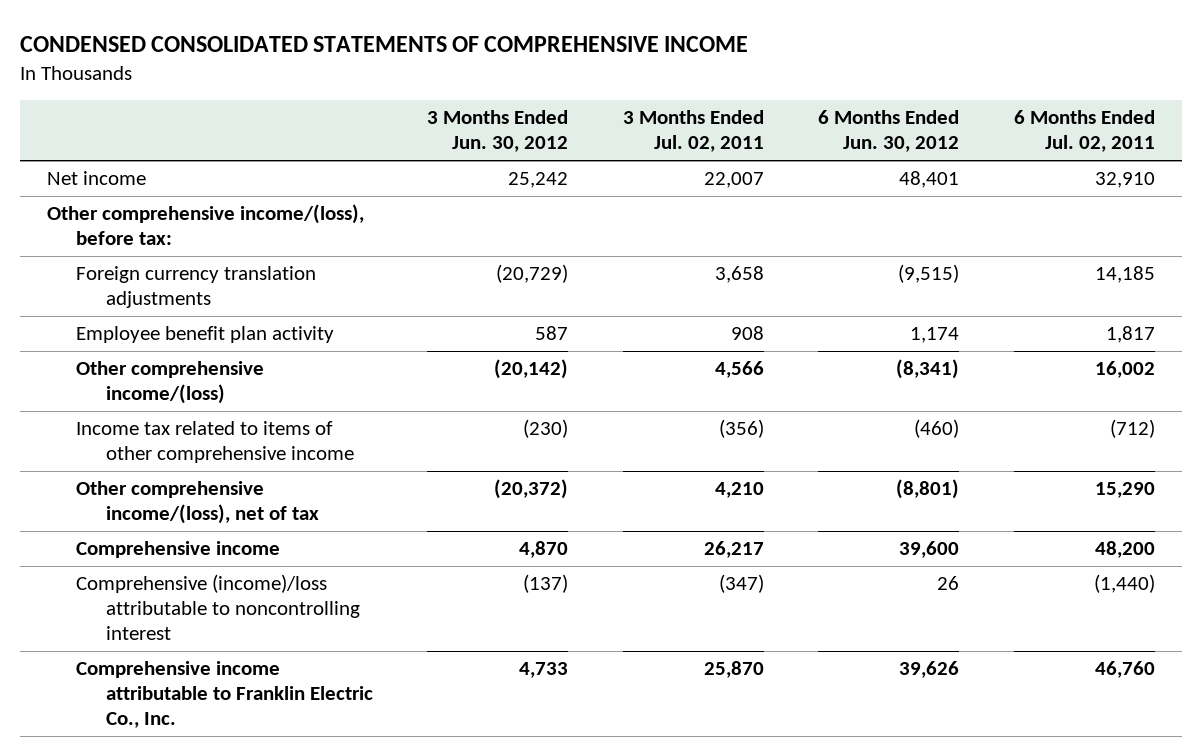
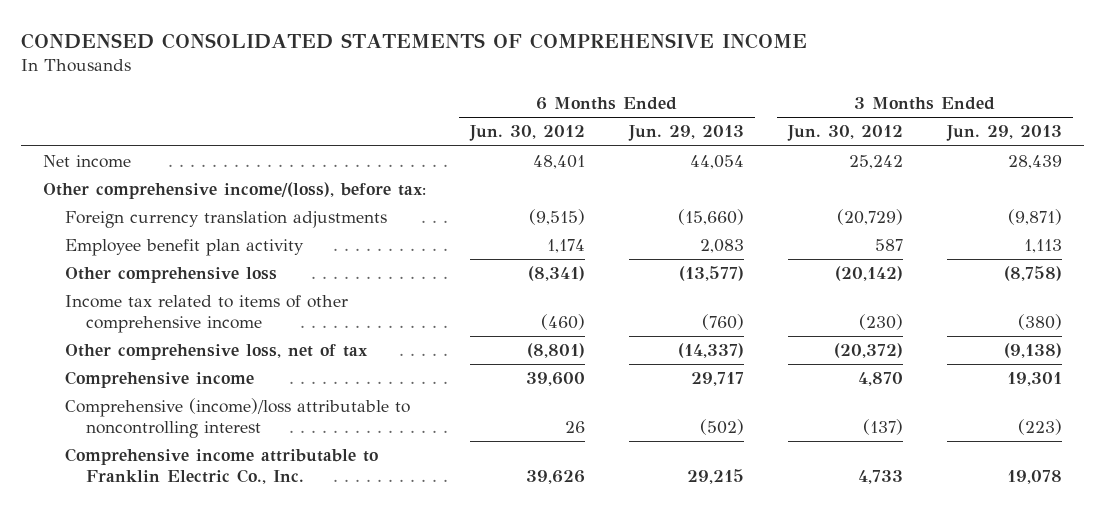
- | 3 Months Ended Jun. 30, 2012 | 3 Months Ended Jul. 02, 2011 | 6 Months Ended Jun. 30, 2012 | 6 Months Ended Jul. 02, 2011
+ | 6 Months Ended Jun. 30, 2012 | 6 Months Ended Jun. 29, 2013 | 3 Months Ended Jun. 30, 2012 | 3 Months Ended Jun. 29, 2013
- Other comprehensive income/(loss) | (20,142) | 4,566 | (8,341) | 16,002
+ Other comprehensive loss | (8,341) | (13,577) | (20,142) | (8,758)
- Other comprehensive income/(loss), net of tax | (20,372) | 4,210 | (8,801) | 15,290
+ Other comprehensive loss, net of tax | (8,801) | (14,337) | (20,372) | (9,138)

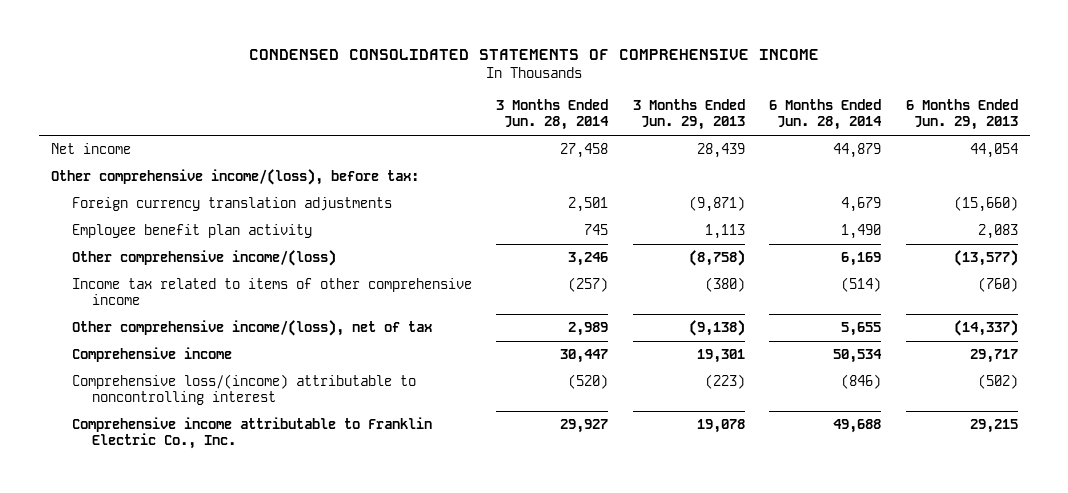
- | 6 Months Ended Jun. 30, 2012 | 6 Months Ended Jun. 29, 2013 | 3 Months Ended Jun. 30, 2012 | 3 Months Ended Jun. 29, 2013
+ | 3 Months Ended Jun. 28, 2014 | 3 Months Ended Jun. 29, 2013 | 6 Months Ended Jun. 28, 2014 | 6 Months Ended Jun. 29, 2013
- Other comprehensive loss | (8,341) | (13,577) | (20,142) | (8,758)
+ Other comprehensive income/(loss) | 3,246 | (8,758) | 6,169 | (13,577)
- Other comprehensive loss, net of tax | (8,801) | (14,337) | (20,372) | (9,138)
+ Other comprehensive income/(loss), net of tax | 2,989 | (9,138) | 5,655 | (14,337)
- Comprehensive (income)/loss attributable to noncontrolling interest | 26 | (502) | (137) | (223)
+ Comprehensive loss/(income) attributable to noncontrolling interest | (520) | (223) | (846) | (502)

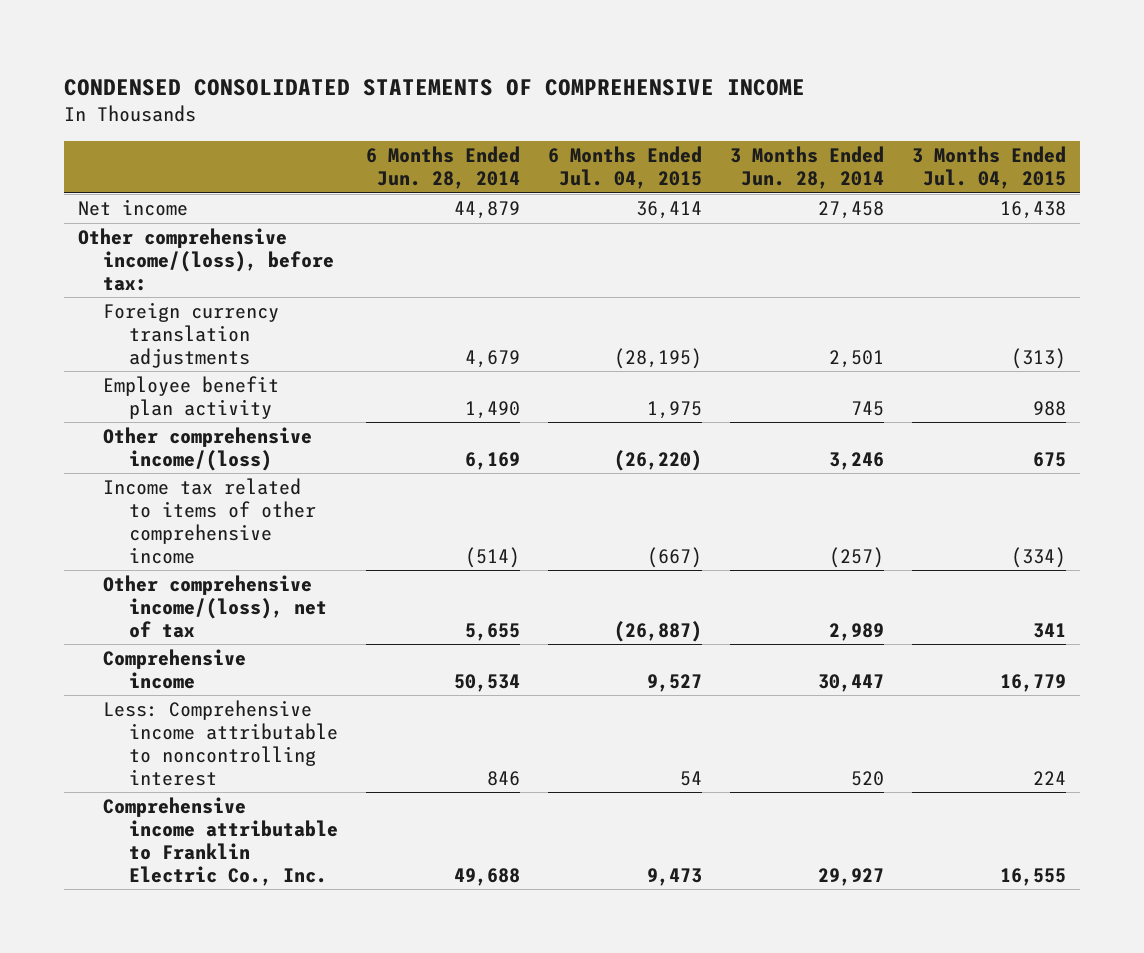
- | 3 Months Ended Jun. 28, 2014 | 3 Months Ended Jun. 29, 2013 | 6 Months Ended Jun. 28, 2014 | 6 Months Ended Jun. 29, 2013
+ | 6 Months Ended Jun. 28, 2014 | 6 Months Ended Jul. 04, 2015 | 3 Months Ended Jun. 28, 2014 | 3 Months Ended Jul. 04, 2015
- Comprehensive loss/(income) attributable to noncontrolling interest | (520) | (223) | (846) | (502)
+ Less: Comprehensive income attributable to noncontrolling interest | 846 | 54 | 520 | 224

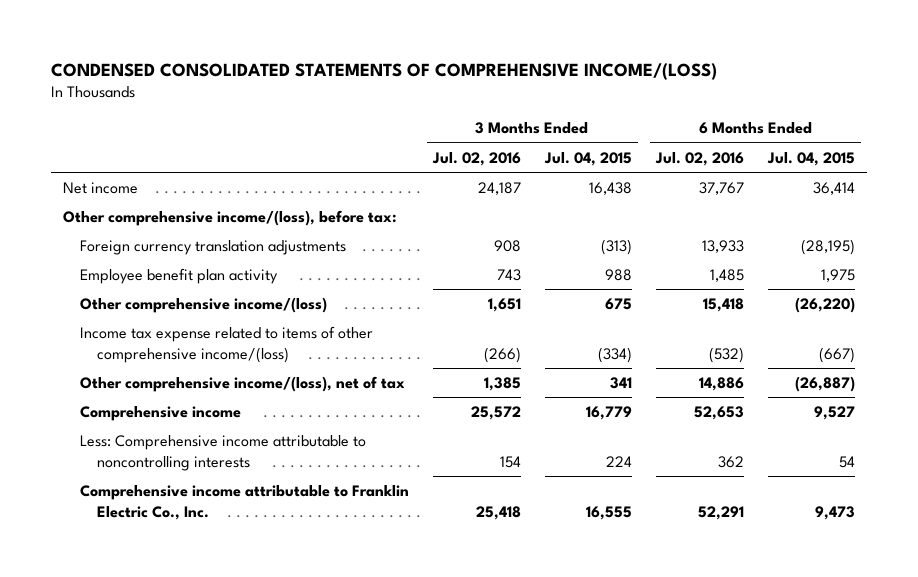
- CONDENSED CONSOLIDATED STATEMENTS OF COMPREHENSIVE INCOME
+ CONDENSED CONSOLIDATED STATEMENTS OF COMPREHENSIVE INCOME/(LOSS)
- | 6 Months Ended Jun. 28, 2014 | 6 Months Ended Jul. 04, 2015 | 3 Months Ended Jun. 28, 2014 | 3 Months Ended Jul. 04, 2015
+ | 3 Months Ended Jul. 02, 2016 | 3 Months Ended Jul. 04, 2015 | 6 Months Ended Jul. 02, 2016 | 6 Months Ended Jul. 04, 2015
- Income tax related to items of other comprehensive income | (514) | (667) | (257) | (334)
+ Income tax expense related to items of other comprehensive income/(loss) | (266) | (334) | (532) | (667)
- Less: Comprehensive income attributable to noncontrolling interest | 846 | 54 | 520 | 224
+ Less: Comprehensive income attributable to noncontrolling interests | 154 | 224 | 362 | 54

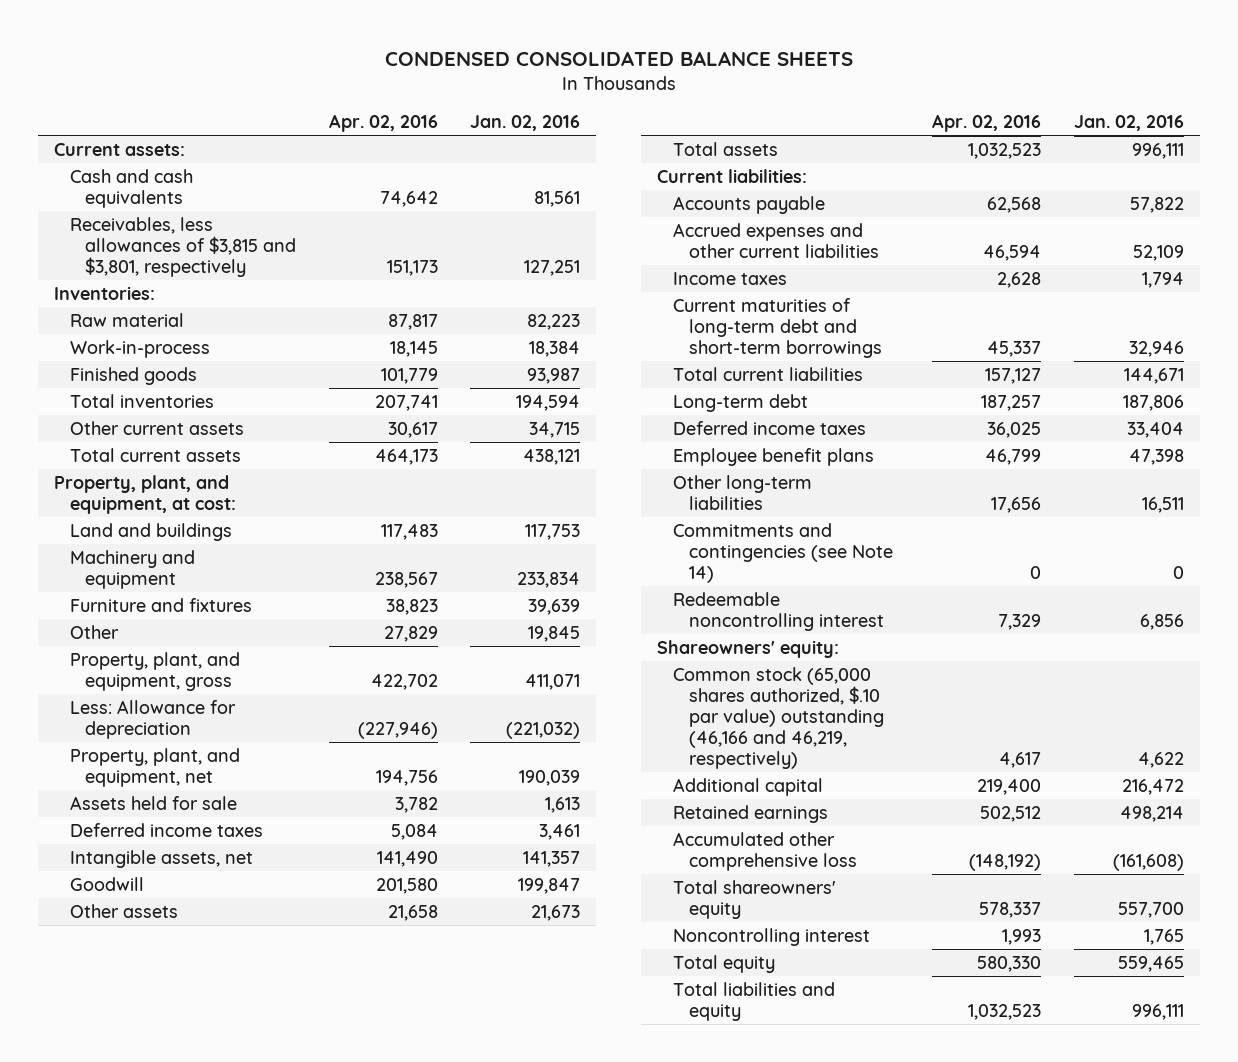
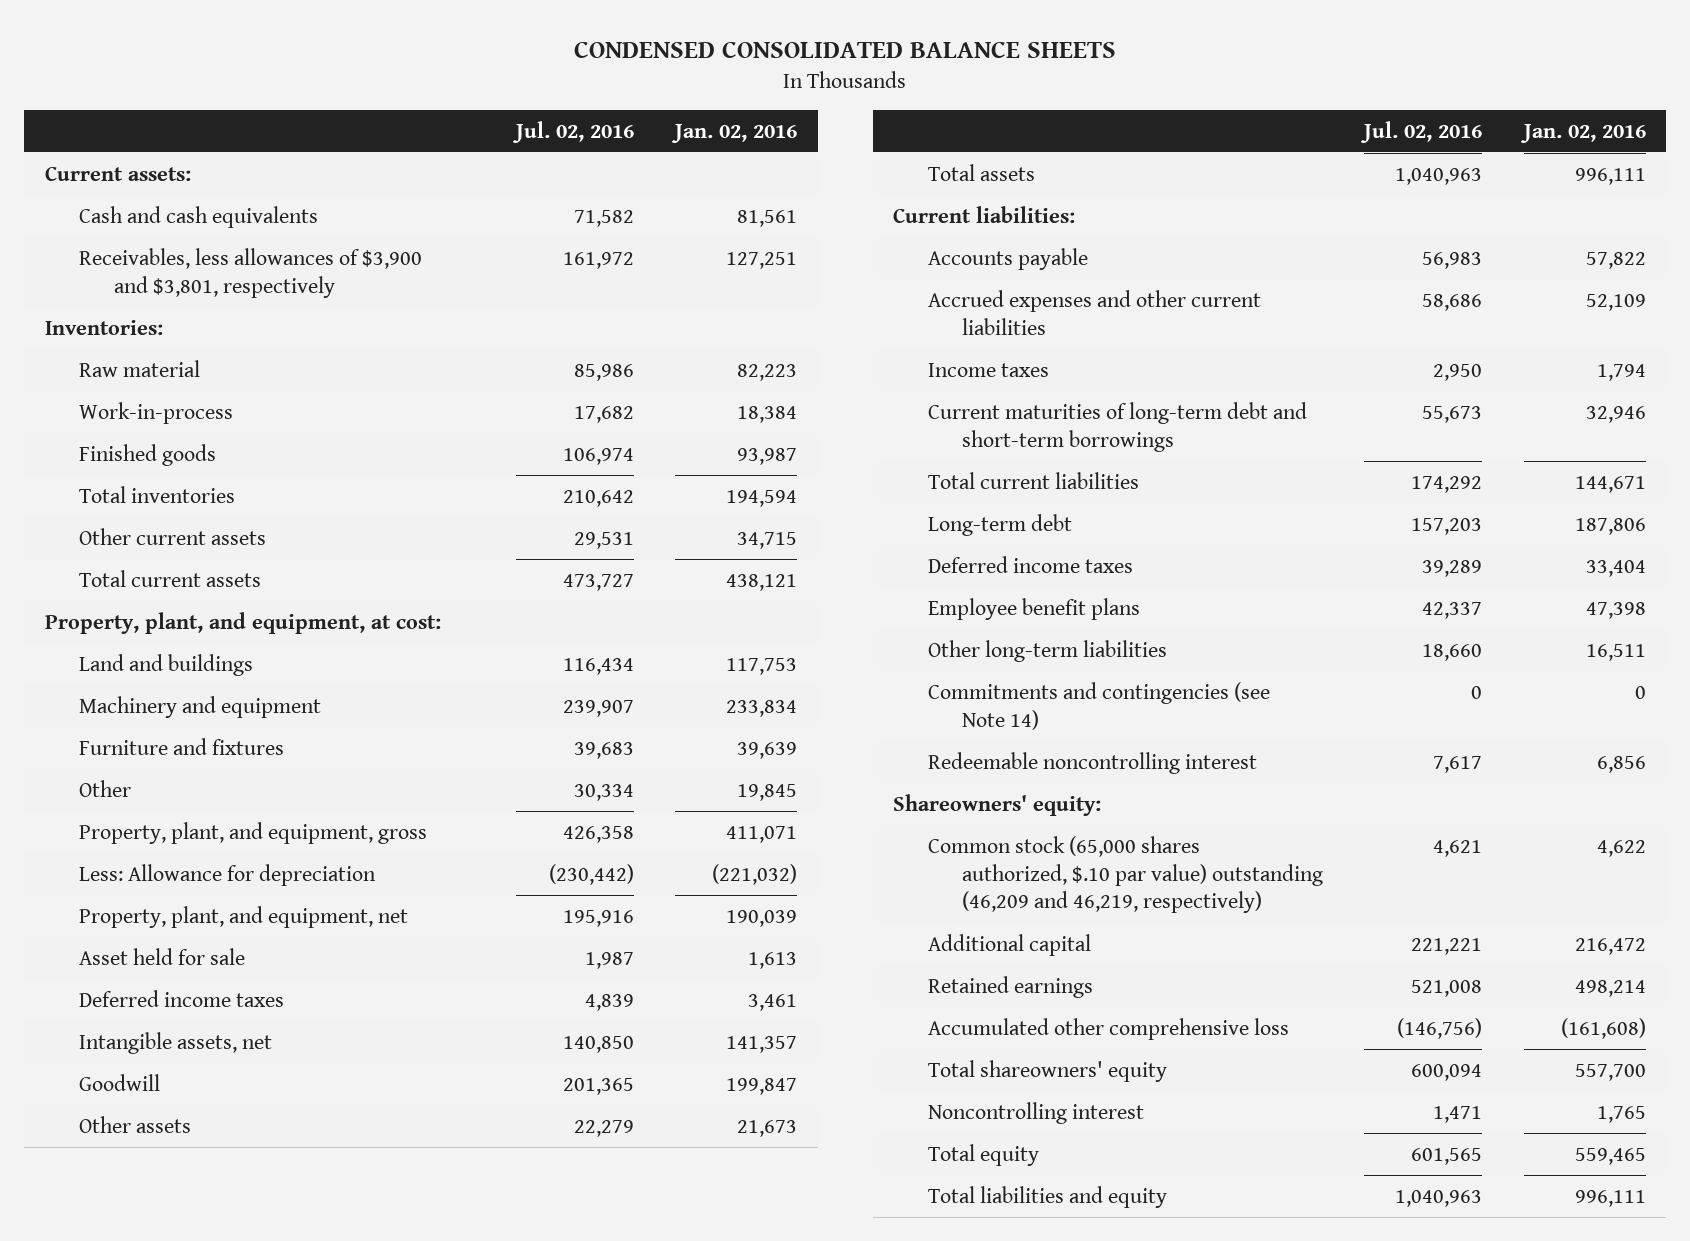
- | Apr. 02, 2016 | Jan. 02, 2016
+ | Jul. 02, 2016 | Jan. 02, 2016
- Receivables, less allowances of $3,815 and $3,801, respectively | 151,173 | 127,251
+ Receivables, less allowances of $3,900 and $3,801, respectively | 161,972 | 127,251
- Assets held for sale | 3,782 | 1,613
+ Asset held for sale | 1,987 | 1,613
- Common stock (65,000 shares authorized, $.10 par value) outstanding (46,166 and 46,219, respectively) | 4,617 | 4,622
+ Common stock (65,000 shares authorized, $.10 par value) outstanding (46,209 and 46,219, respectively) | 4,621 | 4,622

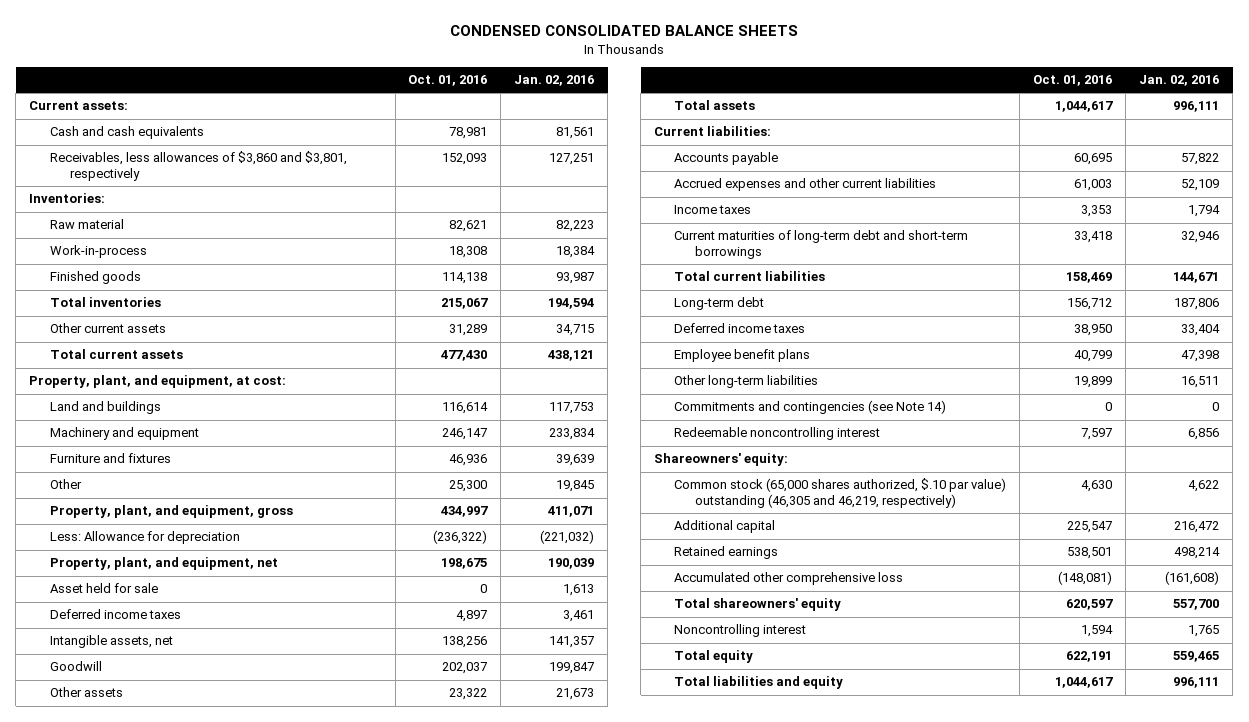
- | Jul. 02, 2016 | Jan. 02, 2016
+ | Oct. 01, 2016 | Jan. 02, 2016
- Receivables, less allowances of $3,900 and $3,801, respectively | 161,972 | 127,251
+ Receivables, less allowances of $3,860 and $3,801, respectively | 152,093 | 127,251
- Common stock (65,000 shares authorized, $.10 par value) outstanding (46,209 and 46,219, respectively) | 4,621 | 4,622
+ Common stock (65,000 shares authorized, $.10 par value) outstanding (46,305 and 46,219, respectively) | 4,630 | 4,622

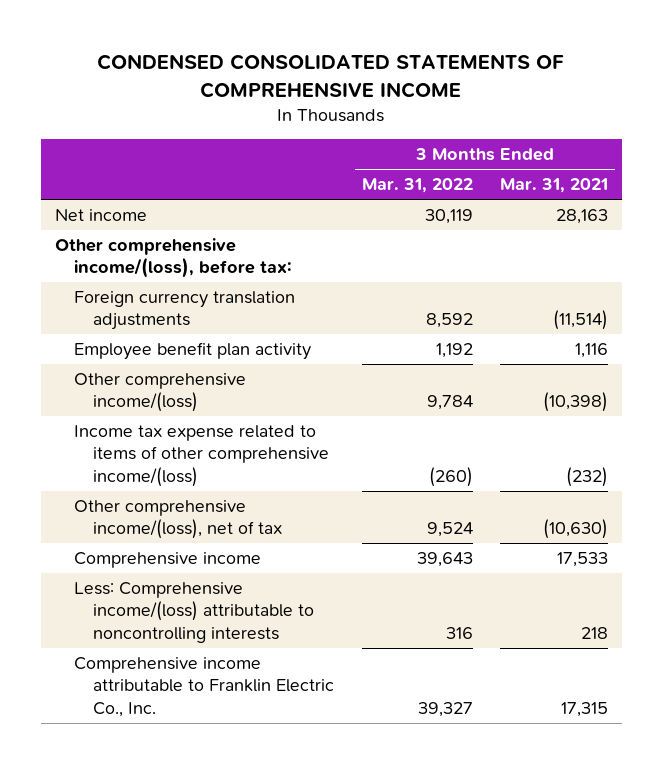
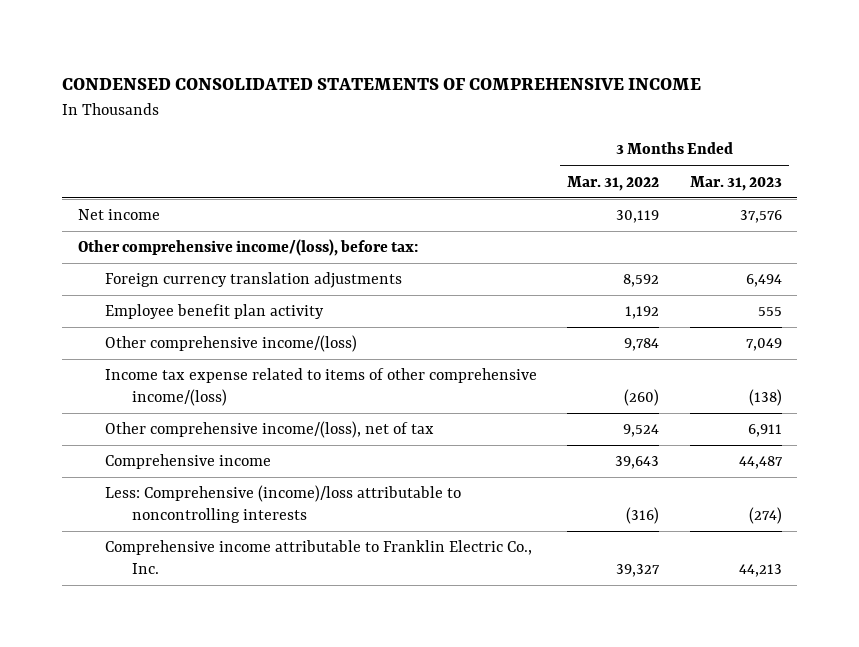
- | 3 Months Ended Mar. 31, 2022 | 3 Months Ended Mar. 31, 2021
+ | 3 Months Ended Mar. 31, 2022 | 3 Months Ended Mar. 31, 2023
- Less: Comprehensive income/(loss) attributable to noncontrolling interests | 316 | 218
+ Less: Comprehensive (income)/loss attributable to noncontrolling interests | (316) | (274)

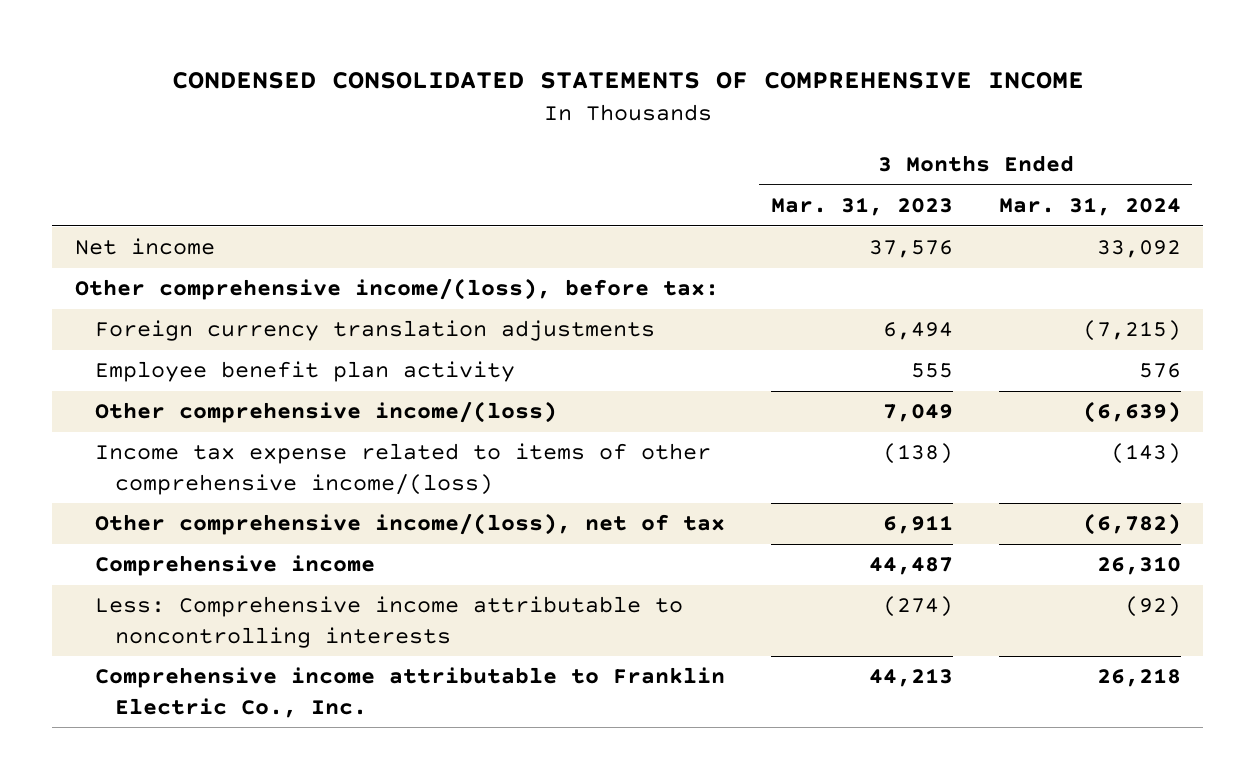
- | 3 Months Ended Mar. 31, 2022 | 3 Months Ended Mar. 31, 2023
+ | 3 Months Ended Mar. 31, 2023 | 3 Months Ended Mar. 31, 2024
- Less: Comprehensive (income)/loss attributable to noncontrolling interests | (316) | (274)
+ Less: Comprehensive income attributable to noncontrolling interests | (274) | (92)

